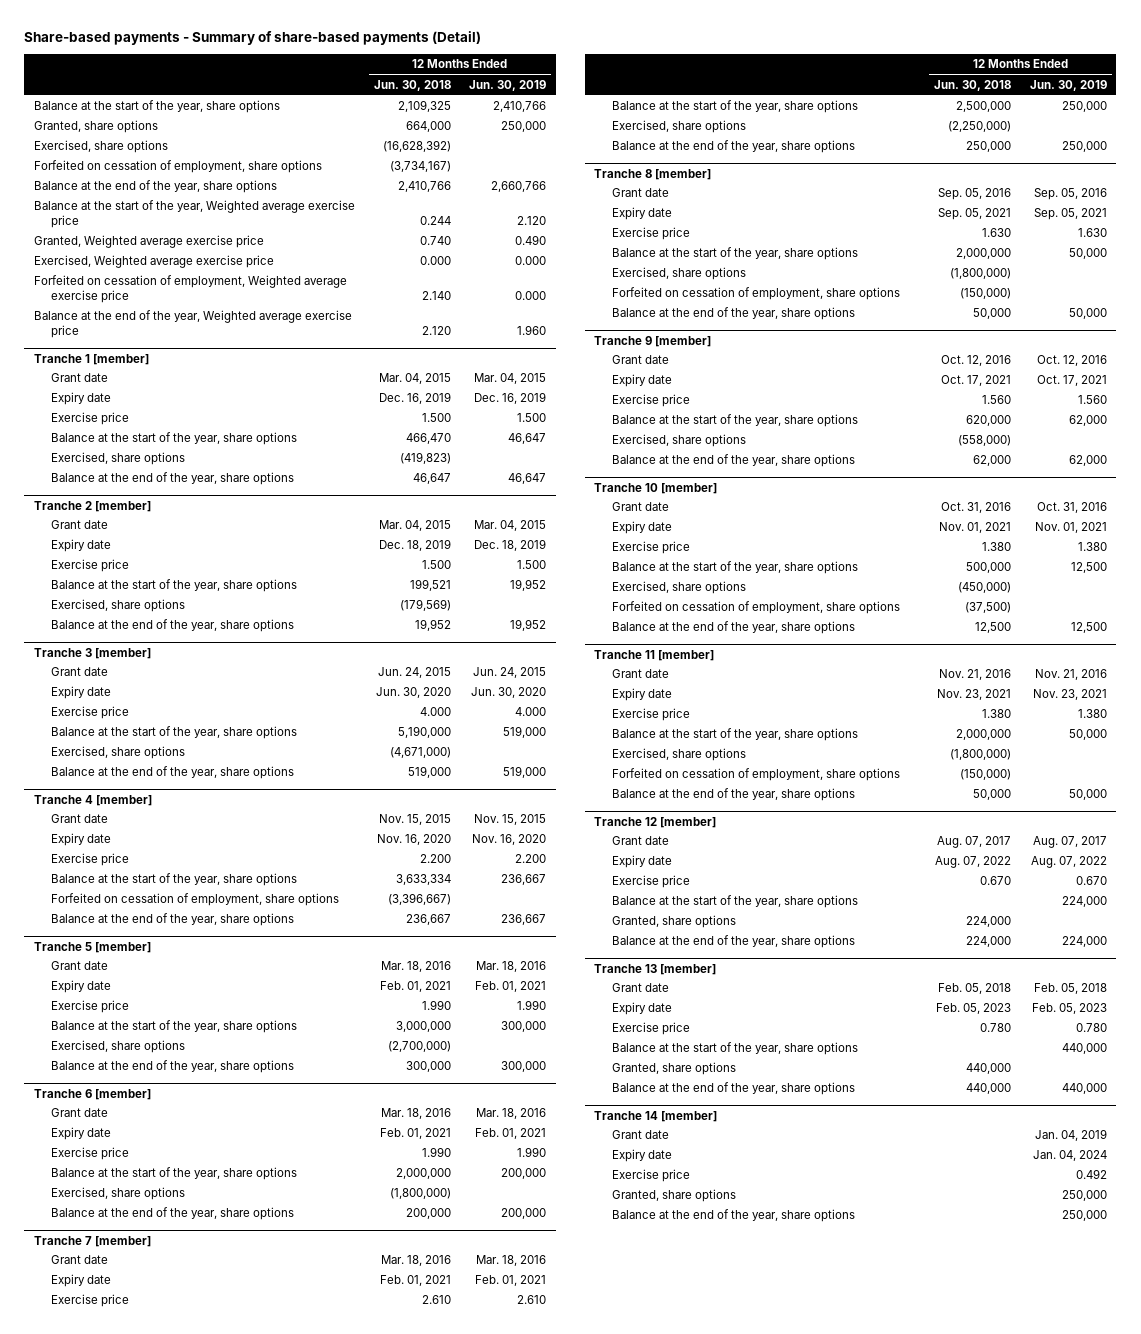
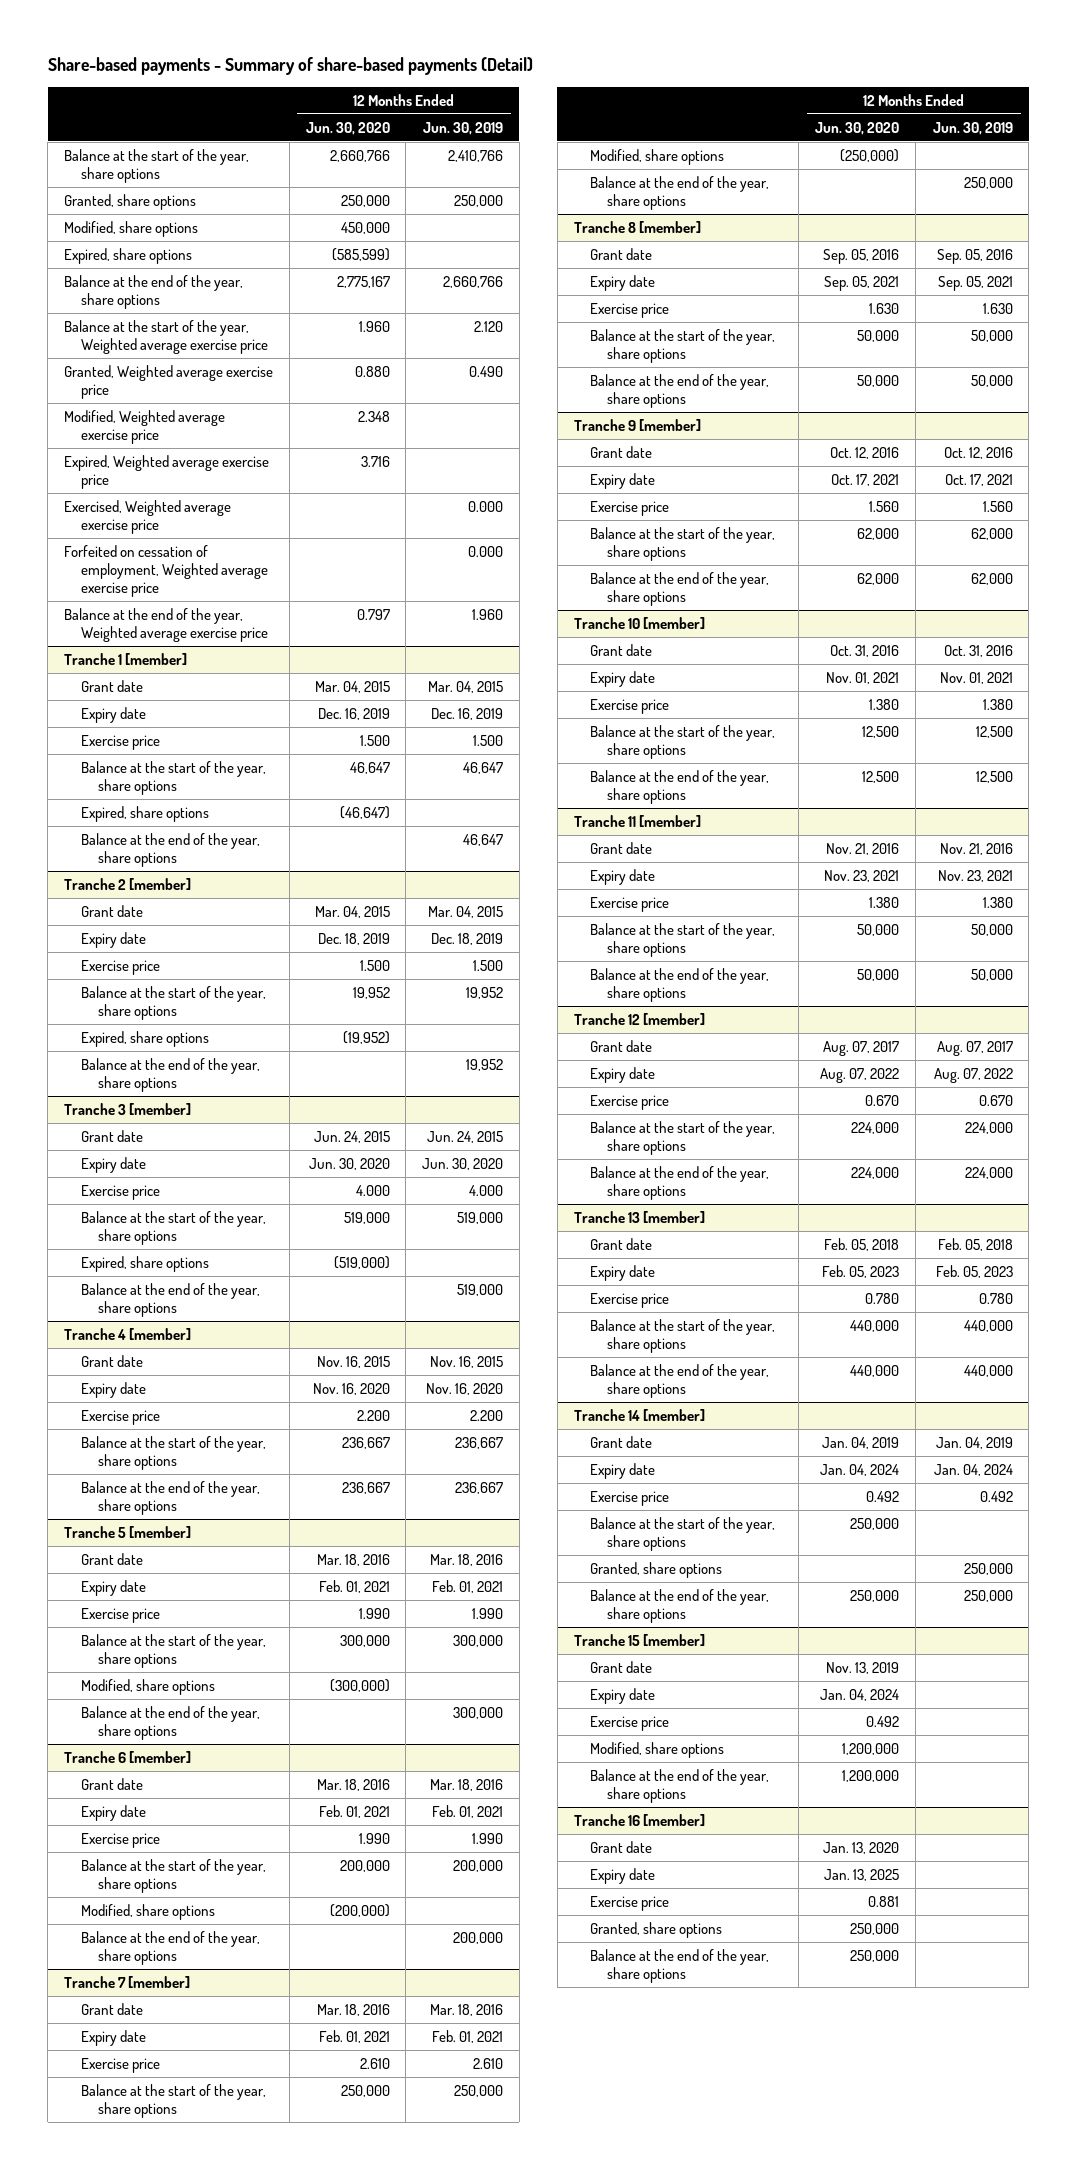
- | 12 Months Ended Jun. 30, 2018 | 12 Months Ended Jun. 30, 2019
+ | 12 Months Ended Jun. 30, 2020 | 12 Months Ended Jun. 30, 2019
- Exercised, share options | (16,628,392) |
- Forfeited on cessation of employment, share options | (3,734,167) |
+ Modified, share options | 450,000 |
+ Expired, share options | (585,599) |
+ Modified, Weighted average exercise price | 2.348 |
+ Expired, Weighted average exercise price | 3.716 |
@ Tranche 1 [member]
- Exercised, share options | (419,823) |
+ Expired, share options | (46,647) |
@ Tranche 2 [member]
- Exercised, share options | (179,569) |
+ Expired, share options | (19,952) |
@ Tranche 3 [member]
- Exercised, share options | (4,671,000) |
+ Expired, share options | (519,000) |
@ Tranche 4 [member]
- Grant date | Nov. 15, 2015 | Nov. 15, 2015
+ Grant date | Nov. 16, 2015 | Nov. 16, 2015
- Forfeited on cessation of employment, share options | (3,396,667) |
@ Tranche 5 [member]
- Exercised, share options | (2,700,000) |
+ Modified, share options | (300,000) |
@ Tranche 6 [member]
- Exercised, share options | (1,800,000) |
+ Modified, share options | (200,000) |
@ Tranche 7 [member]
- Exercised, share options | (2,250,000) |
+ Modified, share options | (250,000) |
@ Tranche 8 [member]
- Exercised, share options | (1,800,000) |
- Forfeited on cessation of employment, share options | (150,000) |
@ Tranche 9 [member]
- Exercised, share options | (558,000) |
@ Tranche 10 [member]
- Exercised, share options | (450,000) |
- Forfeited on cessation of employment, share options | (37,500) |
@ Tranche 11 [member]
- Exercised, share options | (1,800,000) |
- Forfeited on cessation of employment, share options | (150,000) |
@ Tranche 12 [member]
- Granted, share options | 224,000 |
@ Tranche 13 [member]
- Granted, share options | 440,000 |
@ Tranche 14 [member]
+ Balance at the start of the year, share options | 250,000 |
+ Tranche 15 [member]
+ Grant date | Nov. 13, 2019 |
+ Expiry date | Jan. 04, 2024 |
+ Exercise price | 0.492 |
+ Modified, share options | 1,200,000 |
+ Balance at the end of the year, share options | 1,200,000 |
+ Tranche 16 [member]
+ Grant date | Jan. 13, 2020 |
+ Expiry date | Jan. 13, 2025 |
+ Exercise price | 0.881 |
+ Granted, share options | 250,000 |
+ Balance at the end of the year, share options | 250,000 |

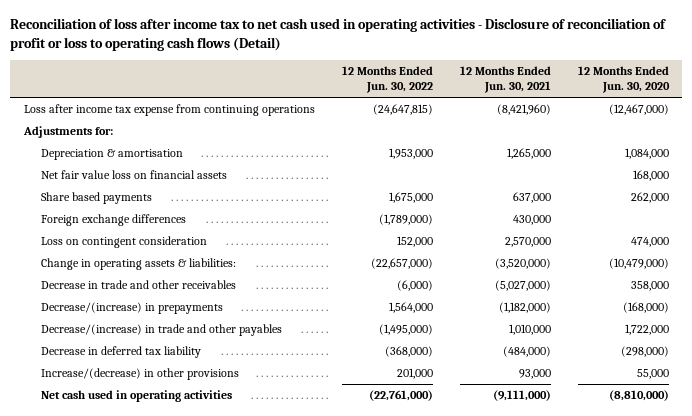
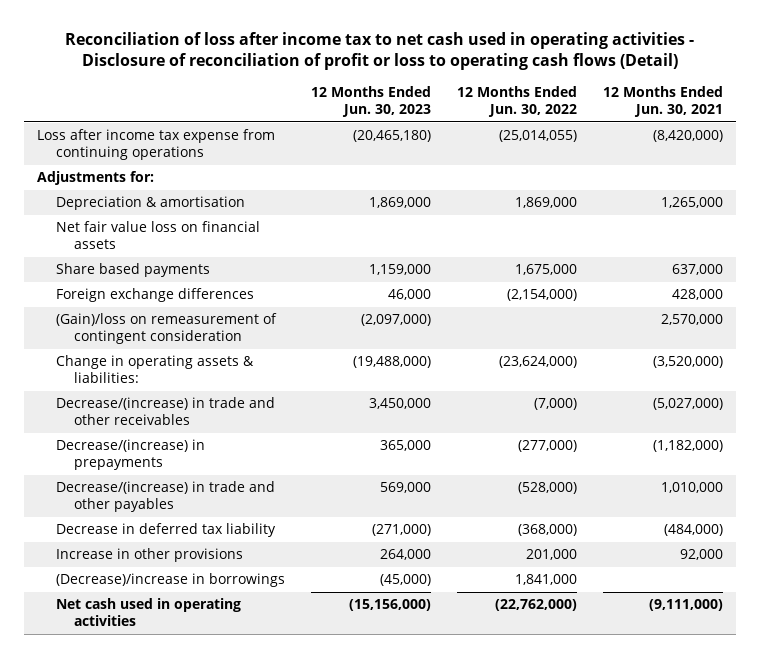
- | 12 Months Ended Jun. 30, 2022 | 12 Months Ended Jun. 30, 2021 | 12 Months Ended Jun. 30, 2020
+ | 12 Months Ended Jun. 30, 2023 | 12 Months Ended Jun. 30, 2022 | 12 Months Ended Jun. 30, 2021
- Loss after income tax expense from continuing operations | (24,647,815) | (8,421,960) | (12,467,000)
+ Loss after income tax expense from continuing operations | (20,465,180) | (25,014,055) | (8,420,000)
- Depreciation & amortisation | 1,953,000 | 1,265,000 | 1,084,000
+ Depreciation & amortisation | 1,869,000 | 1,869,000 | 1,265,000
- Foreign exchange differences | (1,789,000) | 430,000 |
- Loss on contingent consideration | 152,000 | 2,570,000 | 474,000
- Change in operating assets & liabilities: | (22,657,000) | (3,520,000) | (10,479,000)
- Decrease in trade and other receivables | (6,000) | (5,027,000) | 358,000
- Decrease/(increase) in prepayments | 1,564,000 | (1,182,000) | (168,000)
- Decrease/(increase) in trade and other payables | (1,495,000) | 1,010,000 | 1,722,000
+ Foreign exchange differences | 46,000 | (2,154,000) | 428,000
+ (Gain)/loss on remeasurement of contingent consideration | (2,097,000) | | 2,570,000
+ Change in operating assets & liabilities: | (19,488,000) | (23,624,000) | (3,520,000)
+ Decrease/(increase) in trade and other receivables | 3,450,000 | (7,000) | (5,027,000)
+ Decrease/(increase) in prepayments | 365,000 | (277,000) | (1,182,000)
+ Decrease/(increase) in trade and other payables | 569,000 | (528,000) | 1,010,000
- Increase/(decrease) in other provisions | 201,000 | 93,000 | 55,000
- Net cash used in operating activities | (22,761,000) | (9,111,000) | (8,810,000)
+ Increase in other provisions | 264,000 | 201,000 | 92,000
+ (Decrease)/increase in borrowings | (45,000) | 1,841,000 |
+ Net cash used in operating activities | (15,156,000) | (22,762,000) | (9,111,000)

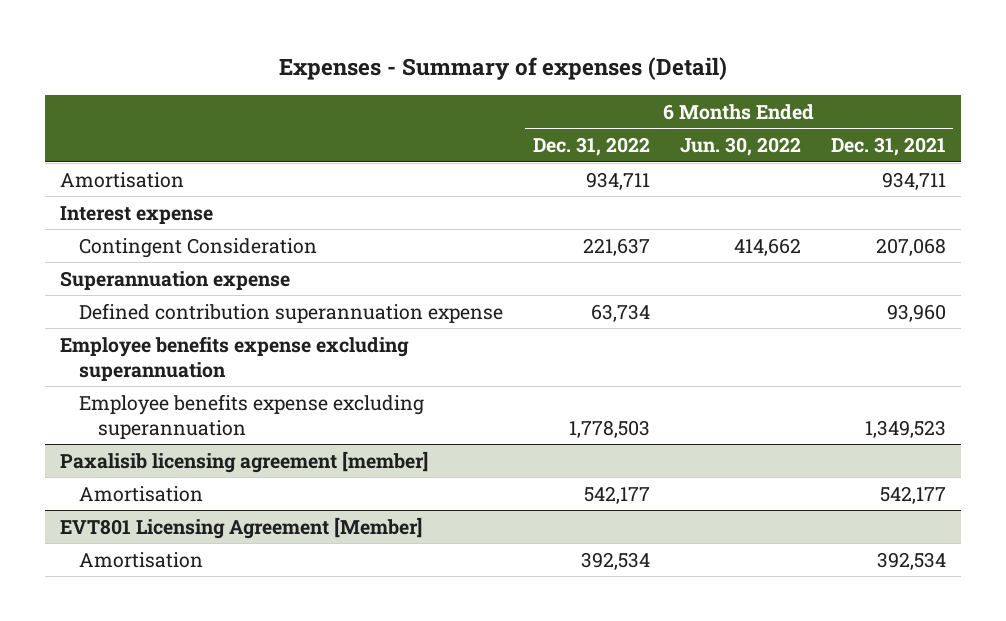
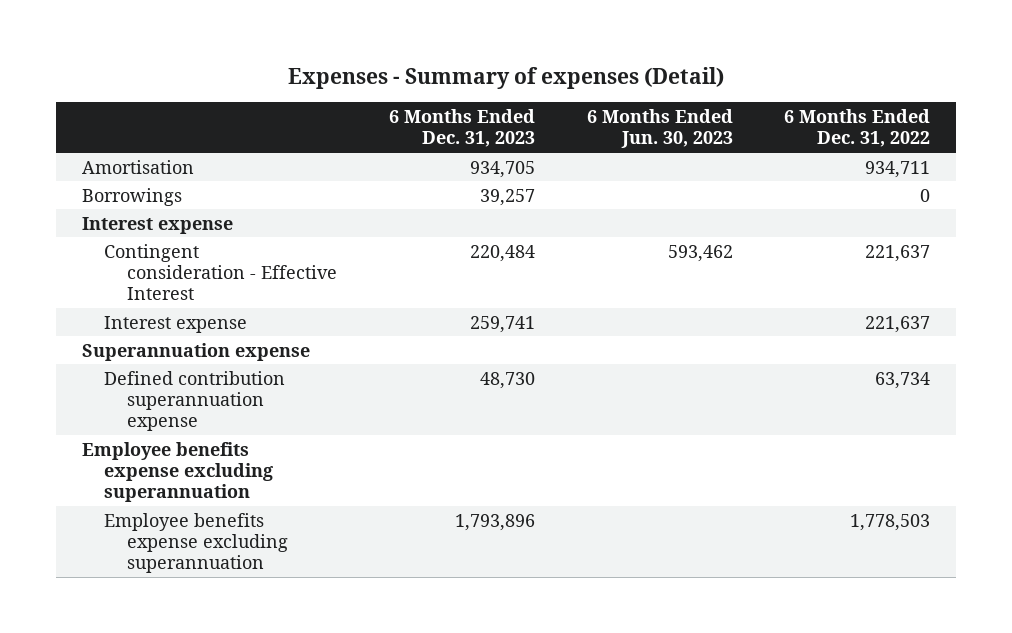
- | 6 Months Ended Dec. 31, 2022 | 6 Months Ended Jun. 30, 2022 | 6 Months Ended Dec. 31, 2021
+ | 6 Months Ended Dec. 31, 2023 | 6 Months Ended Jun. 30, 2023 | 6 Months Ended Dec. 31, 2022
+ Borrowings | 39,257 | | 0
- Contingent Consideration | 221,637 | 414,662 | 207,068
+ Contingent consideration - Effective Interest | 220,484 | 593,462 | 221,637
+ Interest expense | 259,741 | | 221,637
- Paxalisib licensing agreement [member]
- Amortisation | 542,177 | | 542,177
- EVT801 Licensing Agreement [Member]
- Amortisation | 392,534 | | 392,534

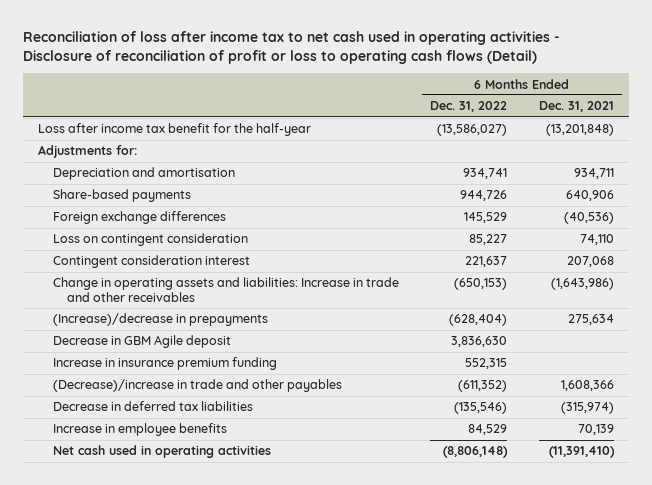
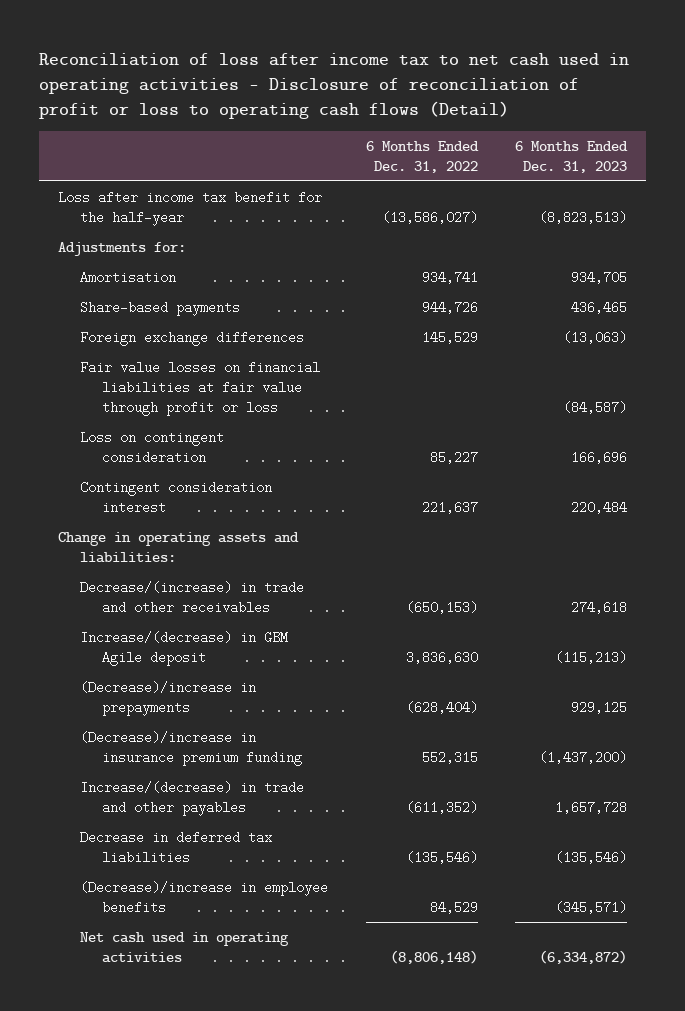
- | 6 Months Ended Dec. 31, 2022 | 6 Months Ended Dec. 31, 2021
+ | 6 Months Ended Dec. 31, 2022 | 6 Months Ended Dec. 31, 2023
- Depreciation and amortisation | 934,741 | 934,711
+ Amortisation | 934,741 | 934,705
+ Fair value losses on financial liabilities at fair value through profit or loss | | (84,587)
- Change in operating assets and liabilities: Increase in trade and other receivables | (650,153) | (1,643,986)
- (Increase)/decrease in prepayments | (628,404) | 275,634
- Decrease in GBM Agile deposit | 3,836,630 |
- Increase in insurance premium funding | 552,315 |
- (Decrease)/increase in trade and other payables | (611,352) | 1,608,366
+ Change in operating assets and liabilities:
+ Decrease/(increase) in trade and other receivables | (650,153) | 274,618
+ Increase/(decrease) in GBM Agile deposit | 3,836,630 | (115,213)
+ (Decrease)/increase in prepayments | (628,404) | 929,125
+ (Decrease)/increase in insurance premium funding | 552,315 | (1,437,200)
+ Increase/(decrease) in trade and other payables | (611,352) | 1,657,728
- Increase in employee benefits | 84,529 | 70,139
+ (Decrease)/increase in employee benefits | 84,529 | (345,571)

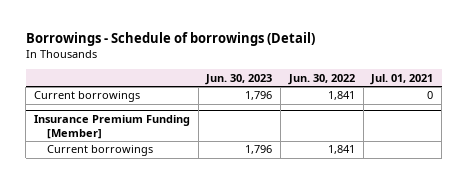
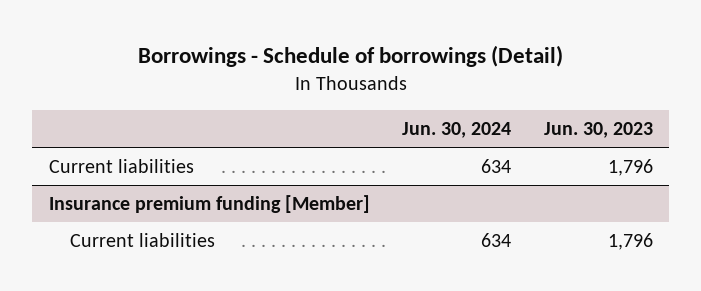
- | Jun. 30, 2023 | Jun. 30, 2022 | Jul. 01, 2021
+ | Jun. 30, 2024 | Jun. 30, 2023
- Current borrowings | 1,796 | 1,841 | 0
- Insurance Premium Funding [Member]
- Current borrowings | 1,796 | 1,841 |
+ Current liabilities | 634 | 1,796
+ Insurance premium funding [Member]
+ Current liabilities | 634 | 1,796

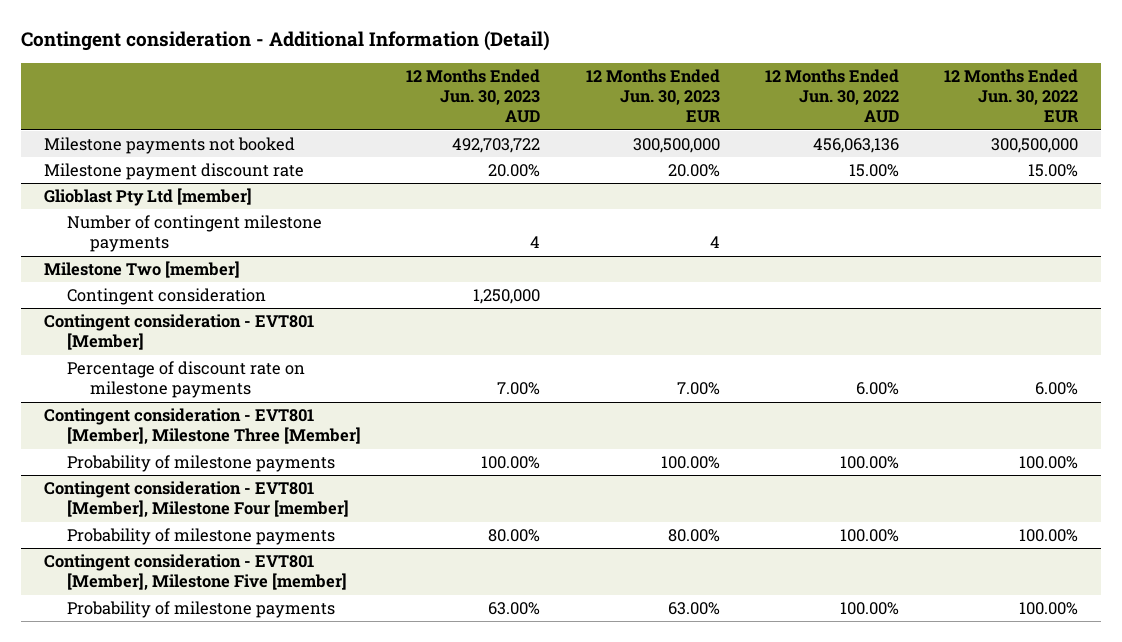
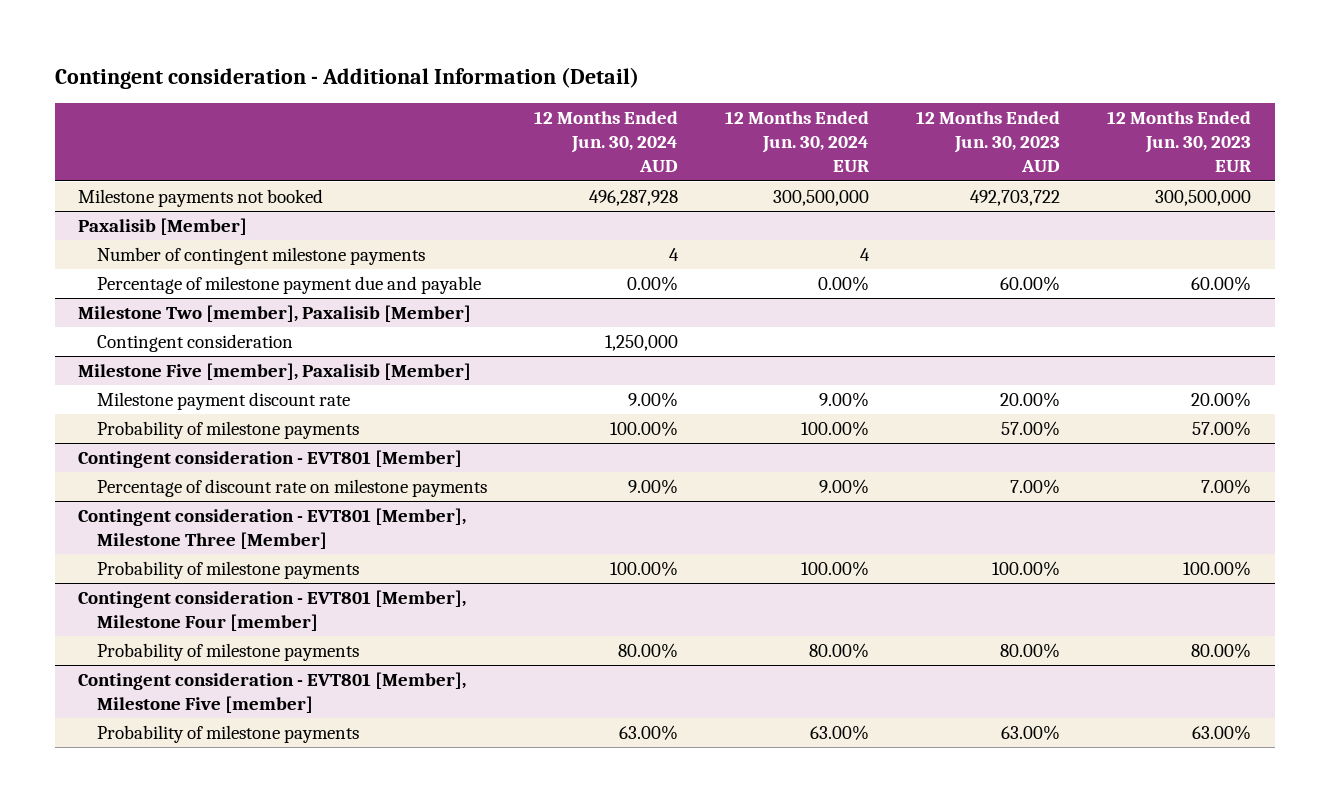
- | 12 Months Ended Jun. 30, 2023 AUD | 12 Months Ended Jun. 30, 2023 EUR | 12 Months Ended Jun. 30, 2022 AUD | 12 Months Ended Jun. 30, 2022 EUR
+ | 12 Months Ended Jun. 30, 2024 AUD | 12 Months Ended Jun. 30, 2024 EUR | 12 Months Ended Jun. 30, 2023 AUD | 12 Months Ended Jun. 30, 2023 EUR
+ Paxalisib [Member]
+ Number of contingent milestone payments | 4 | 4 | |
+ Percentage of milestone payment due and payable | 0.00% | 0.00% | 60.00% | 60.00%
+ Milestone Two [member], Paxalisib [Member]
+ Contingent consideration | 1,250,000 | | |
+ Milestone Five [member], Paxalisib [Member]
- Glioblast Pty Ltd [member]
- Number of contingent milestone payments | 4 | 4 | |
- Milestone Two [member]
- Contingent consideration | 1,250,000 | | |
+ Probability of milestone payments | 100.00% | 100.00% | 57.00% | 57.00%

